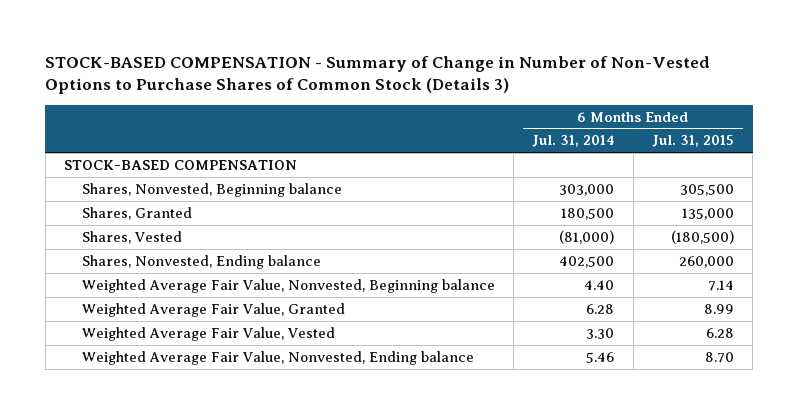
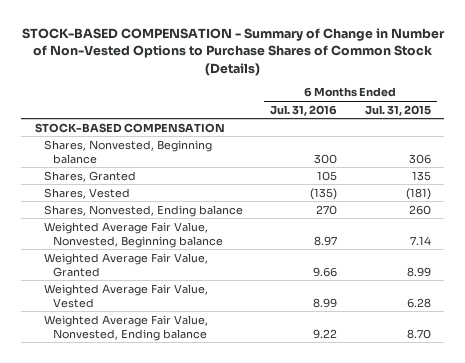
- STOCK-BASED COMPENSATION - Summary of Change in Number of Non-Vested Options to Purchase Shares of Common Stock (Details 3)
+ STOCK-BASED COMPENSATION - Summary of Change in Number of Non-Vested Options to Purchase Shares of Common Stock (Details)
- | 6 Months Ended Jul. 31, 2014 | 6 Months Ended Jul. 31, 2015
+ | 6 Months Ended Jul. 31, 2016 | 6 Months Ended Jul. 31, 2015
- Shares, Nonvested, Beginning balance | 303,000 | 305,500
- Shares, Granted | 180,500 | 135,000
- Shares, Vested | (81,000) | (180,500)
- Shares, Nonvested, Ending balance | 402,500 | 260,000
+ Shares, Nonvested, Beginning balance | 300 | 306
+ Shares, Granted | 105 | 135
+ Shares, Vested | (135) | (181)
+ Shares, Nonvested, Ending balance | 270 | 260

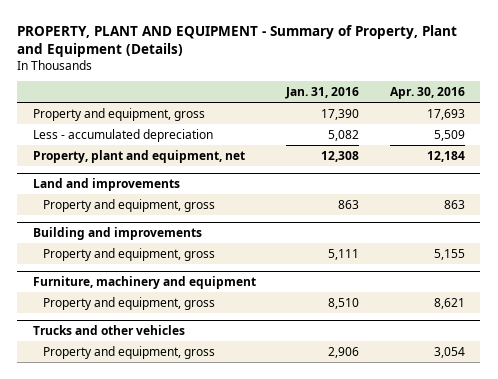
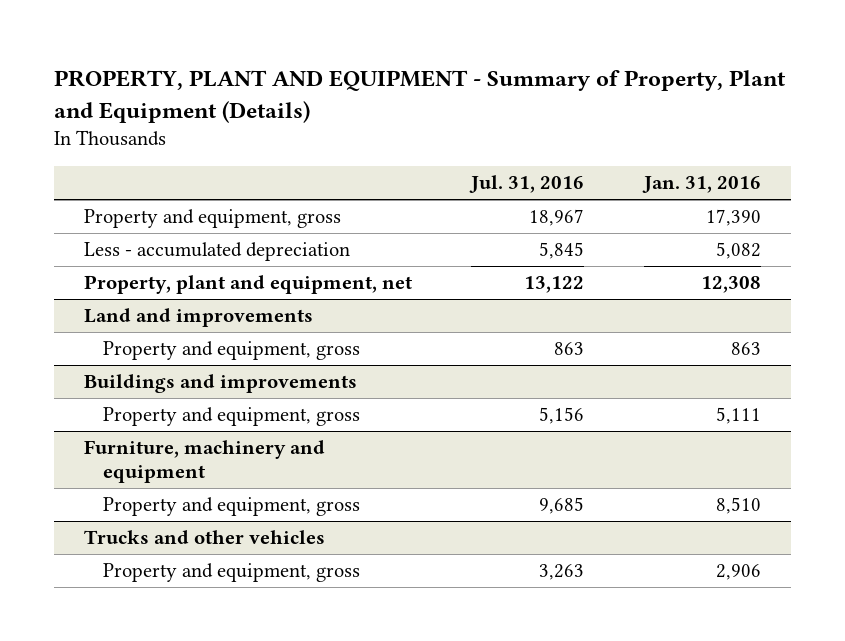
- | Jan. 31, 2016 | Apr. 30, 2016
+ | Jul. 31, 2016 | Jan. 31, 2016
- Building and improvements
+ Buildings and improvements

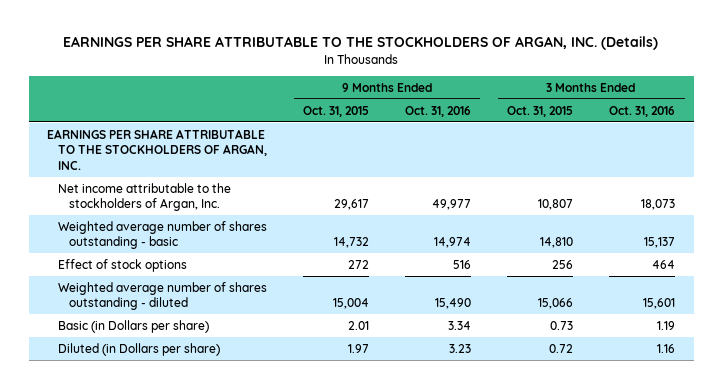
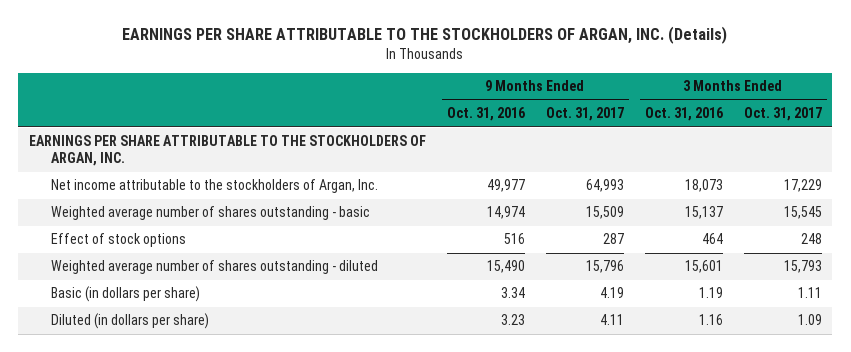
- | 9 Months Ended Oct. 31, 2015 | 9 Months Ended Oct. 31, 2016 | 3 Months Ended Oct. 31, 2015 | 3 Months Ended Oct. 31, 2016
+ | 9 Months Ended Oct. 31, 2016 | 9 Months Ended Oct. 31, 2017 | 3 Months Ended Oct. 31, 2016 | 3 Months Ended Oct. 31, 2017
- Basic (in Dollars per share) | 2.01 | 3.34 | 0.73 | 1.19
- Diluted (in Dollars per share) | 1.97 | 3.23 | 0.72 | 1.16
+ Basic (in dollars per share) | 3.34 | 4.19 | 1.19 | 1.11
+ Diluted (in dollars per share) | 3.23 | 4.11 | 1.16 | 1.09

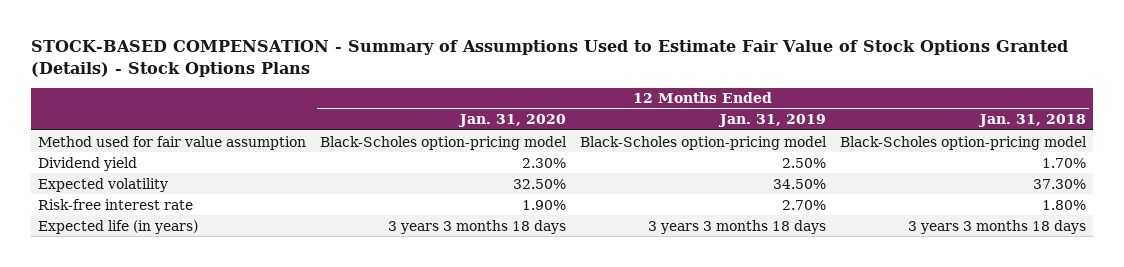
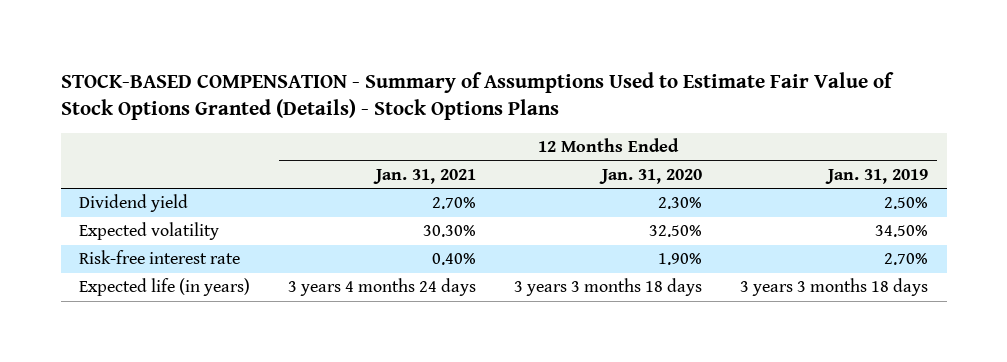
- | 12 Months Ended Jan. 31, 2020 | 12 Months Ended Jan. 31, 2019 | 12 Months Ended Jan. 31, 2018
+ | 12 Months Ended Jan. 31, 2021 | 12 Months Ended Jan. 31, 2020 | 12 Months Ended Jan. 31, 2019
- Method used for fair value assumption | Black-Scholes option-pricing model | Black-Scholes option-pricing model | Black-Scholes option-pricing model

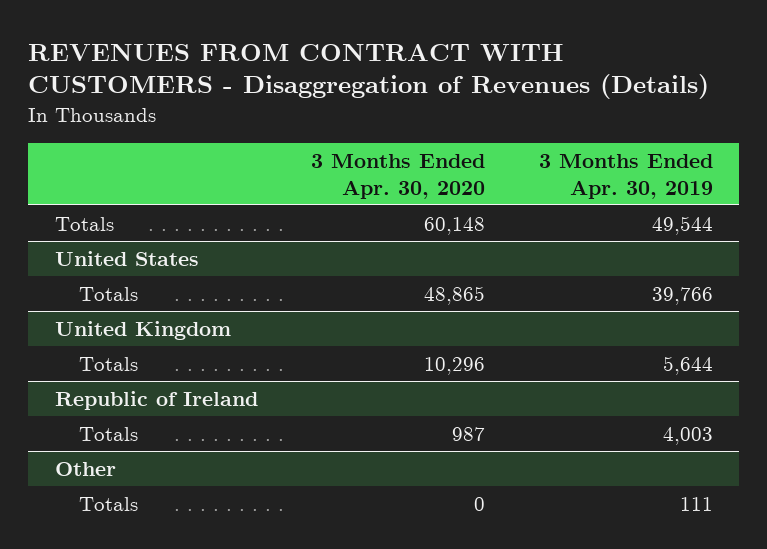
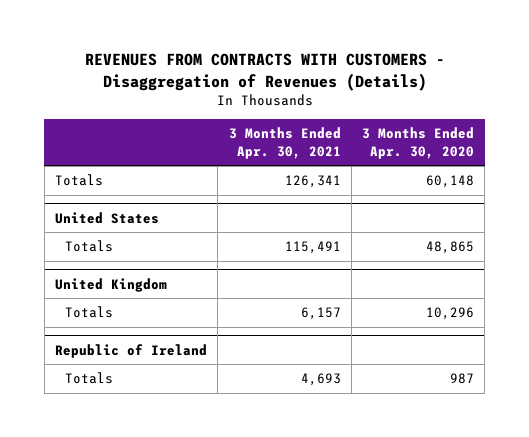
- REVENUES FROM CONTRACT WITH CUSTOMERS - Disaggregation of Revenues (Details)
+ REVENUES FROM CONTRACTS WITH CUSTOMERS - Disaggregation of Revenues (Details)
- | 3 Months Ended Apr. 30, 2020 | 3 Months Ended Apr. 30, 2019
+ | 3 Months Ended Apr. 30, 2021 | 3 Months Ended Apr. 30, 2020
- Other
- Totals | 0 | 111

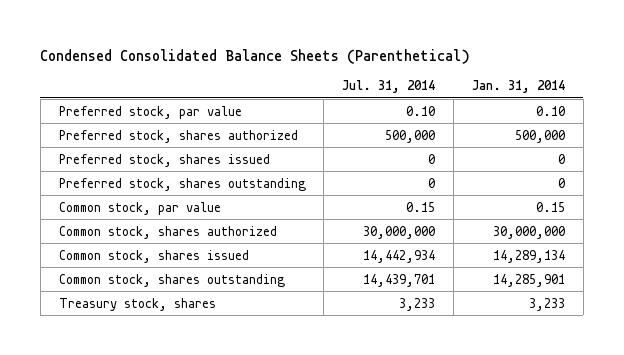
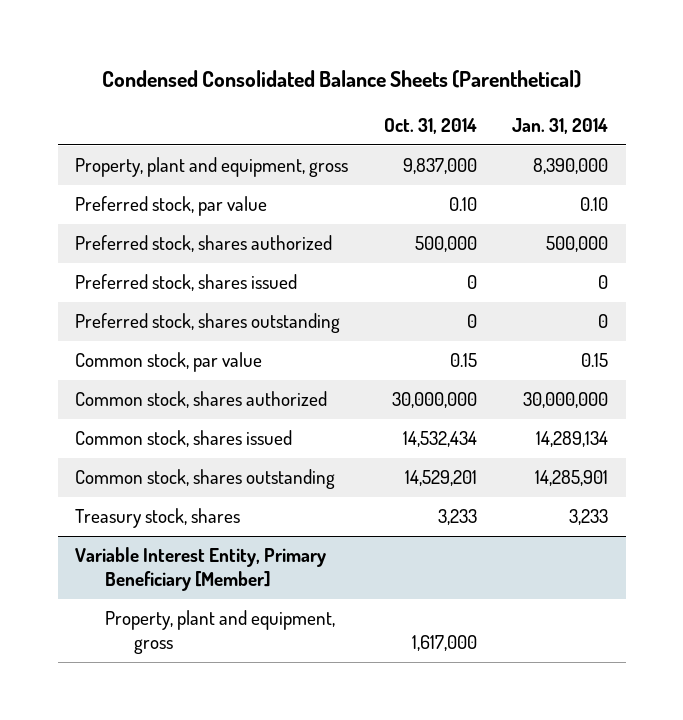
- | Jul. 31, 2014 | Jan. 31, 2014
+ | Oct. 31, 2014 | Jan. 31, 2014
+ Property, plant and equipment, gross | 9,837,000 | 8,390,000
+ Variable Interest Entity, Primary Beneficiary [Member]
+ Property, plant and equipment, gross | 1,617,000 |

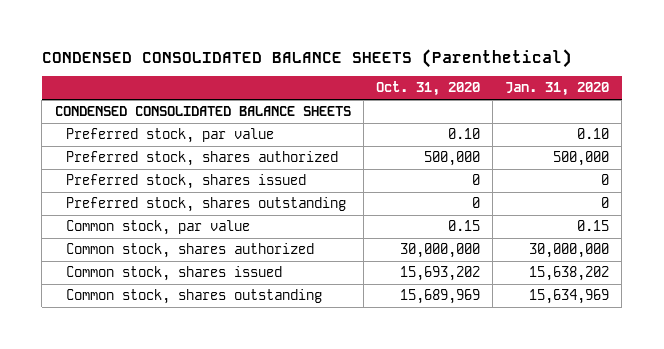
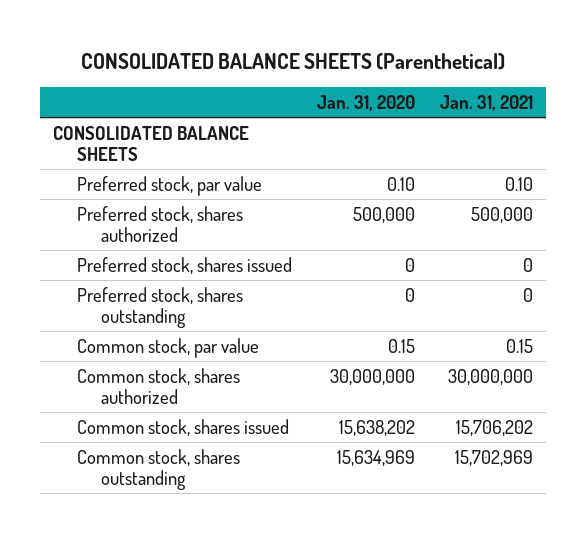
- CONDENSED CONSOLIDATED BALANCE SHEETS (Parenthetical)
+ CONSOLIDATED BALANCE SHEETS (Parenthetical)
- | Oct. 31, 2020 | Jan. 31, 2020
+ | Jan. 31, 2020 | Jan. 31, 2021
- CONDENSED CONSOLIDATED BALANCE SHEETS
+ CONSOLIDATED BALANCE SHEETS

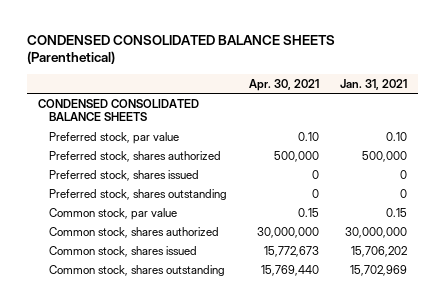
- CONSOLIDATED BALANCE SHEETS (Parenthetical)
+ CONDENSED CONSOLIDATED BALANCE SHEETS (Parenthetical)
- | Jan. 31, 2020 | Jan. 31, 2021
+ | Apr. 30, 2021 | Jan. 31, 2021
- CONSOLIDATED BALANCE SHEETS
+ CONDENSED CONSOLIDATED BALANCE SHEETS

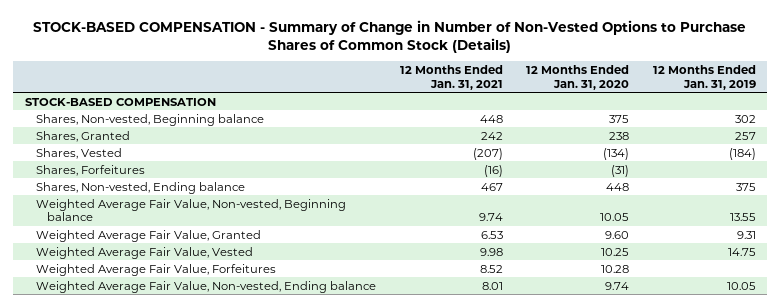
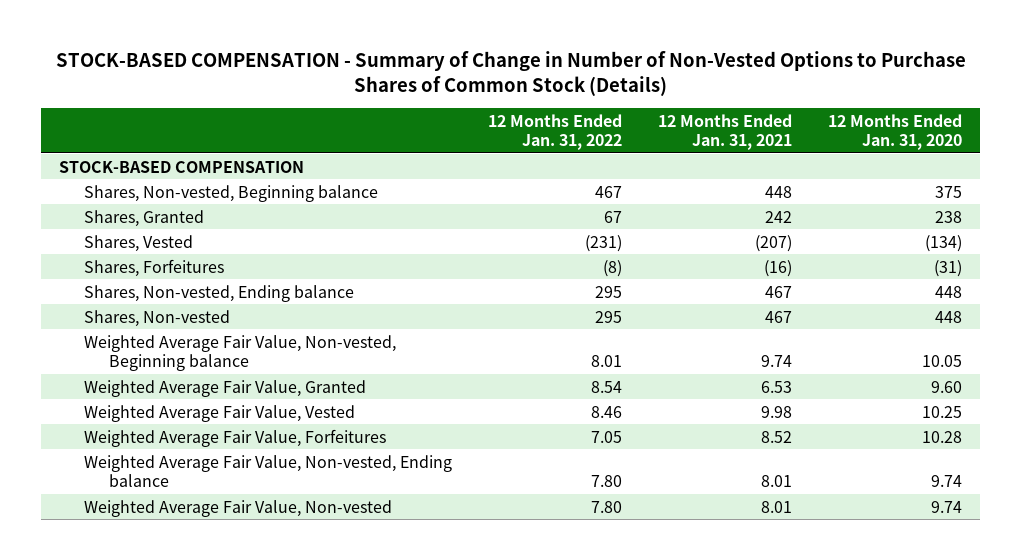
- | 12 Months Ended Jan. 31, 2021 | 12 Months Ended Jan. 31, 2020 | 12 Months Ended Jan. 31, 2019
+ | 12 Months Ended Jan. 31, 2022 | 12 Months Ended Jan. 31, 2021 | 12 Months Ended Jan. 31, 2020
+ Shares, Non-vested | 295 | 467 | 448
+ Weighted Average Fair Value, Non-vested | 7.80 | 8.01 | 9.74

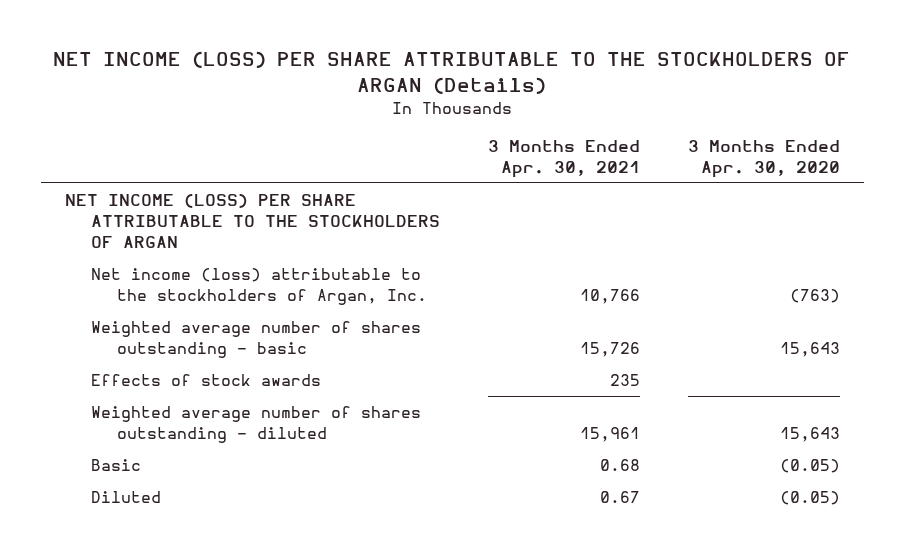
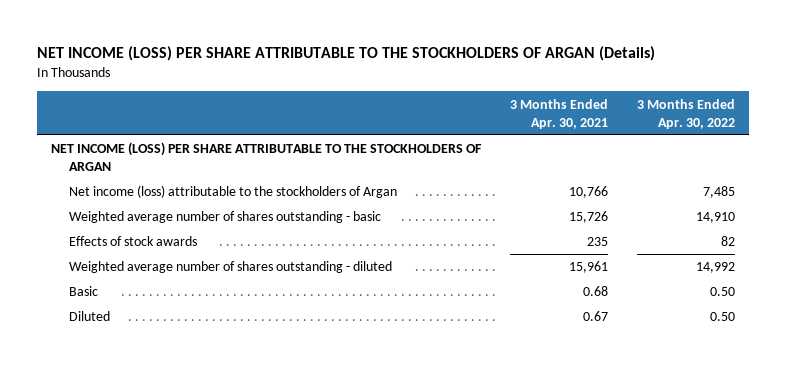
- | 3 Months Ended Apr. 30, 2021 | 3 Months Ended Apr. 30, 2020
+ | 3 Months Ended Apr. 30, 2021 | 3 Months Ended Apr. 30, 2022
- Net income (loss) attributable to the stockholders of Argan, Inc. | 10,766 | (763)
+ Net income (loss) attributable to the stockholders of Argan | 10,766 | 7,485

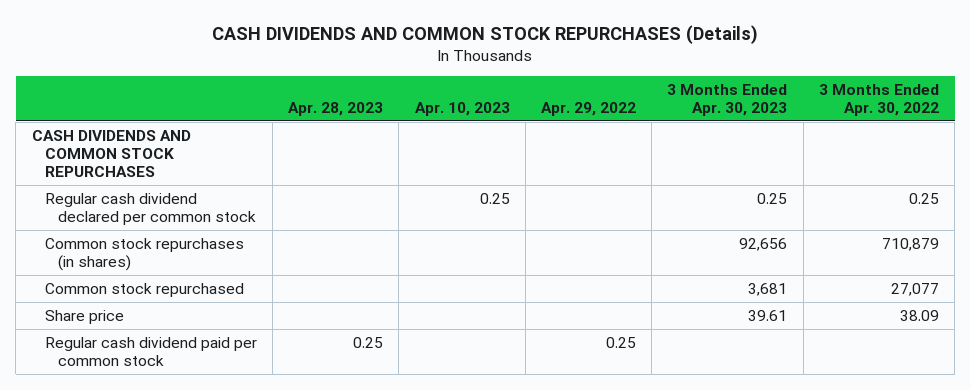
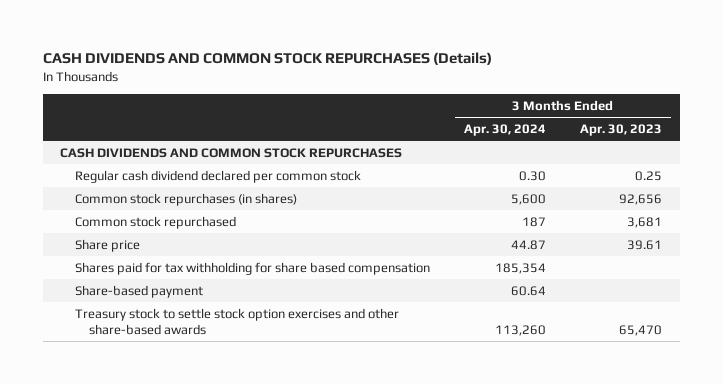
- | Apr. 28, 2023 | Apr. 10, 2023 | Apr. 29, 2022 | 3 Months Ended Apr. 30, 2023 | 3 Months Ended Apr. 30, 2022
+ | 3 Months Ended Apr. 30, 2024 | 3 Months Ended Apr. 30, 2023
- Regular cash dividend paid per common stock | 0.25 | | 0.25 | |
+ Shares paid for tax withholding for share based compensation | 185,354 |
+ Share-based payment | 60.64 |
+ Treasury stock to settle stock option exercises and other share-based awards | 113,260 | 65,470

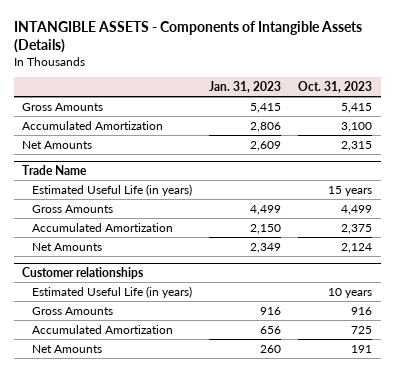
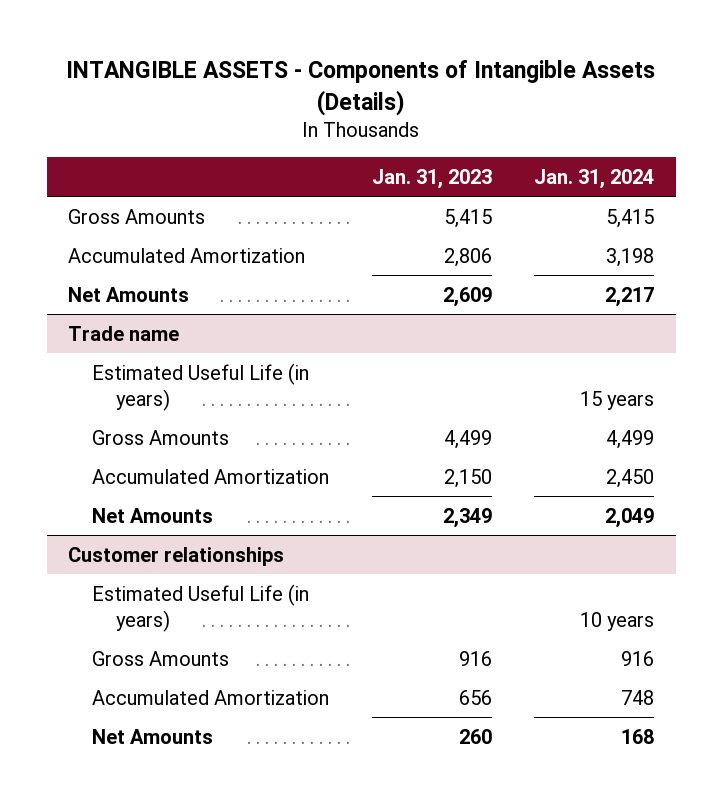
- | Jan. 31, 2023 | Oct. 31, 2023
+ | Jan. 31, 2023 | Jan. 31, 2024
- Trade Name
+ Trade name

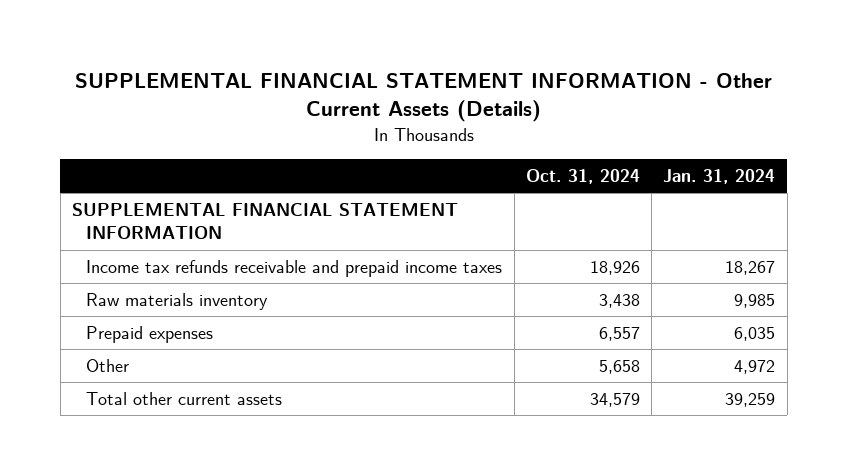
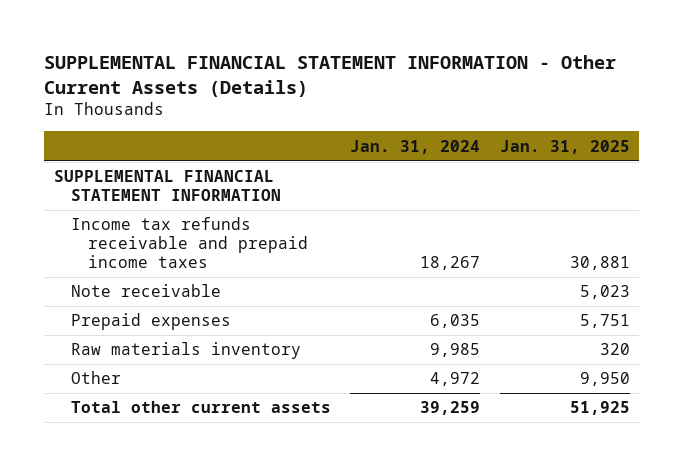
- | Oct. 31, 2024 | Jan. 31, 2024
+ | Jan. 31, 2024 | Jan. 31, 2025
+ Note receivable | | 5,023
moved down: Raw materials inventory | 9,985 | 320

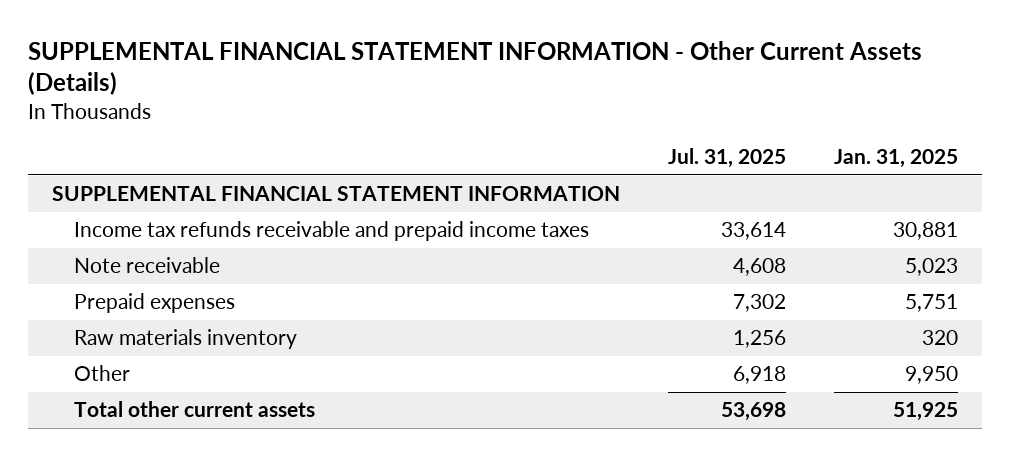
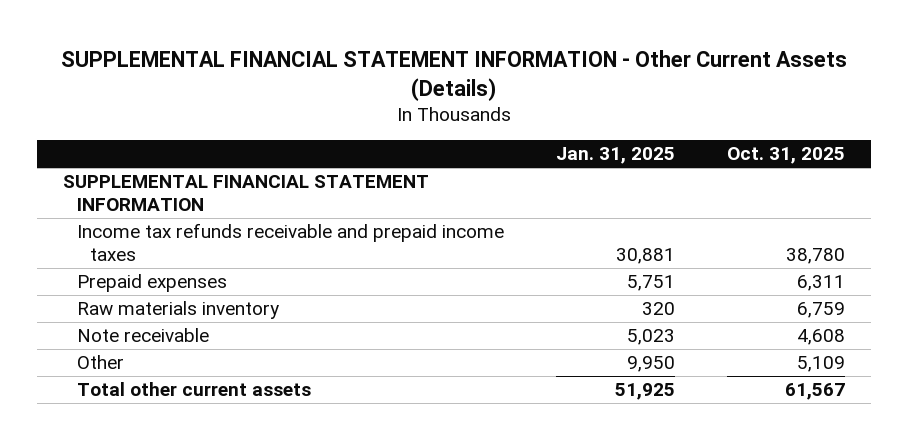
- | Jul. 31, 2025 | Jan. 31, 2025
+ | Jan. 31, 2025 | Oct. 31, 2025
moved down: Note receivable | 5,023 | 4,608

